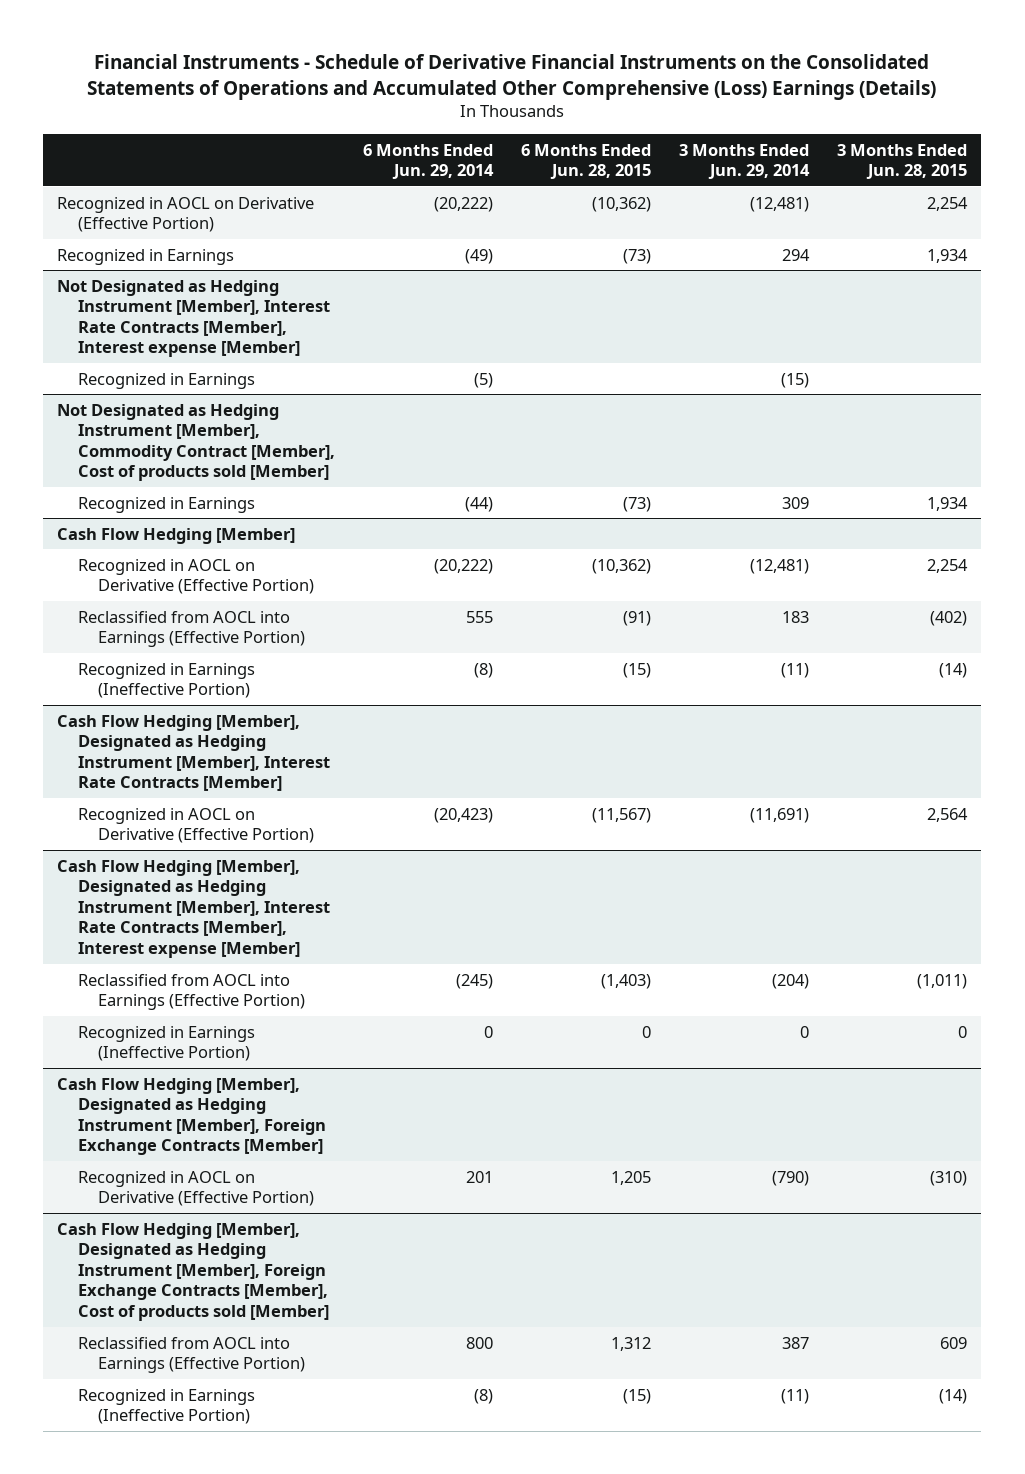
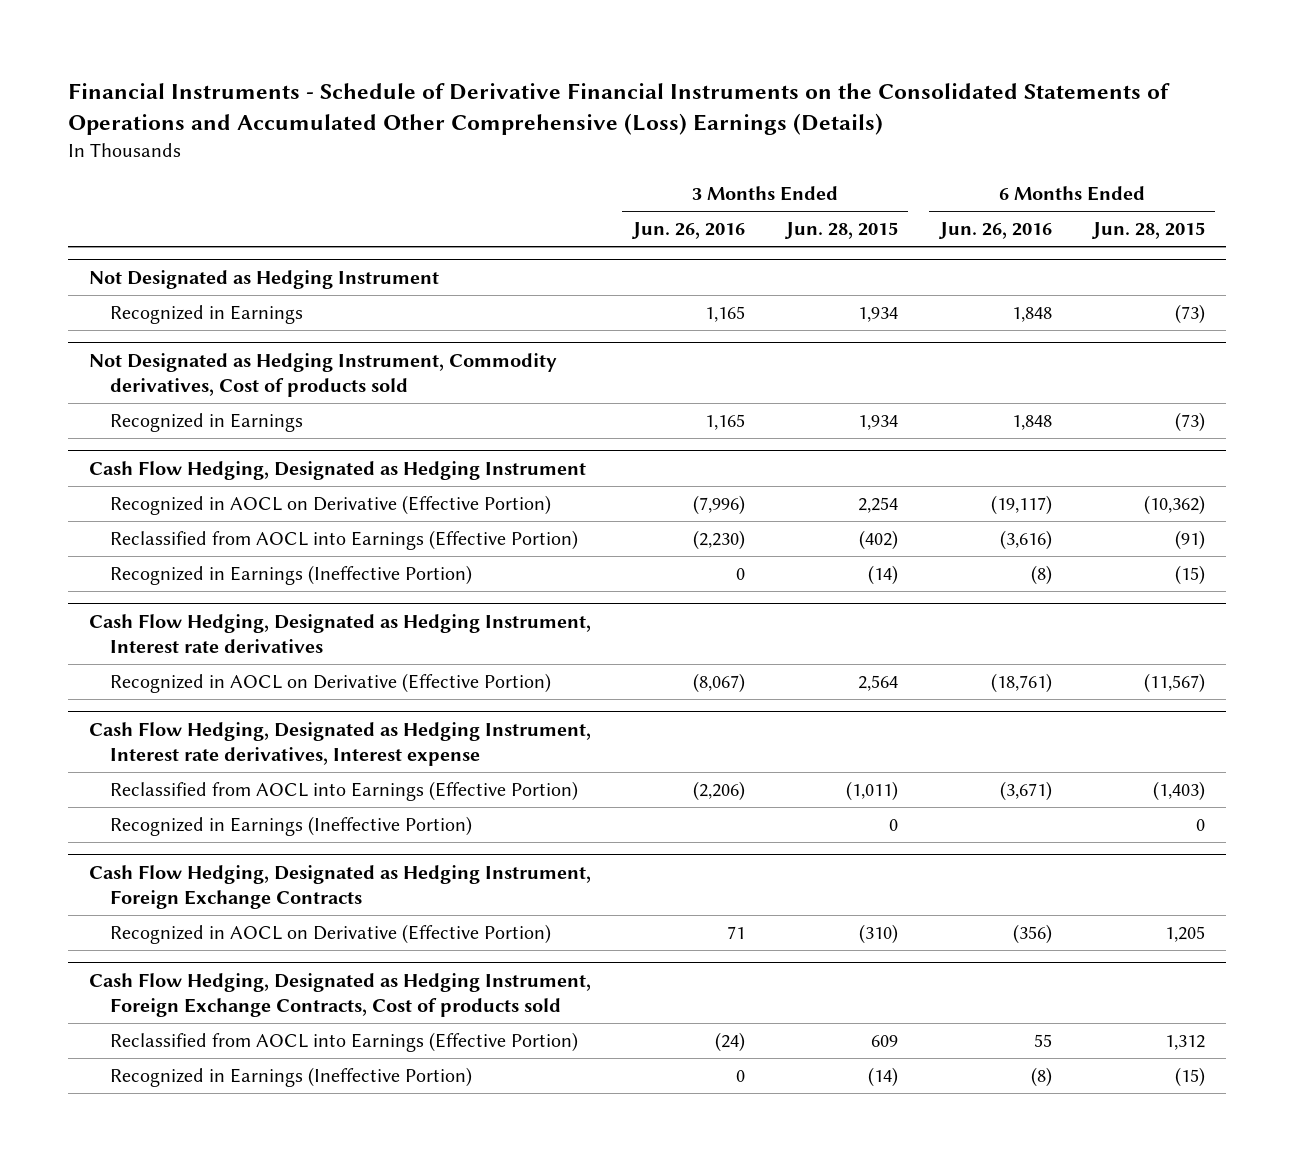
- | 6 Months Ended Jun. 29, 2014 | 6 Months Ended Jun. 28, 2015 | 3 Months Ended Jun. 29, 2014 | 3 Months Ended Jun. 28, 2015
+ | 3 Months Ended Jun. 26, 2016 | 3 Months Ended Jun. 28, 2015 | 6 Months Ended Jun. 26, 2016 | 6 Months Ended Jun. 28, 2015
- Recognized in AOCL on Derivative (Effective Portion) | (20,222) | (10,362) | (12,481) | 2,254
+ Not Designated as Hedging Instrument
- Not Designated as Hedging Instrument [Member], Interest Rate Contracts [Member], Interest expense [Member]
- Recognized in Earnings | (5) | | (15) |
- Not Designated as Hedging Instrument [Member], Commodity Contract [Member], Cost of products sold [Member]
+ Not Designated as Hedging Instrument, Commodity derivatives, Cost of products sold
- Cash Flow Hedging [Member]
+ Cash Flow Hedging, Designated as Hedging Instrument
- Cash Flow Hedging [Member], Designated as Hedging Instrument [Member], Interest Rate Contracts [Member]
+ Cash Flow Hedging, Designated as Hedging Instrument, Interest rate derivatives
- Cash Flow Hedging [Member], Designated as Hedging Instrument [Member], Interest Rate Contracts [Member], Interest expense [Member]
+ Cash Flow Hedging, Designated as Hedging Instrument, Interest rate derivatives, Interest expense
- Cash Flow Hedging [Member], Designated as Hedging Instrument [Member], Foreign Exchange Contracts [Member]
+ Cash Flow Hedging, Designated as Hedging Instrument, Foreign Exchange Contracts
- Cash Flow Hedging [Member], Designated as Hedging Instrument [Member], Foreign Exchange Contracts [Member], Cost of products sold [Member]
+ Cash Flow Hedging, Designated as Hedging Instrument, Foreign Exchange Contracts, Cost of products sold

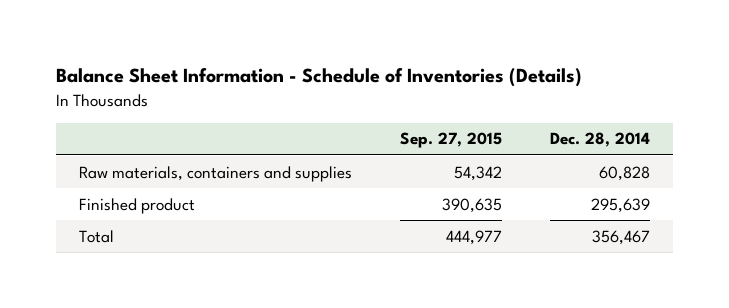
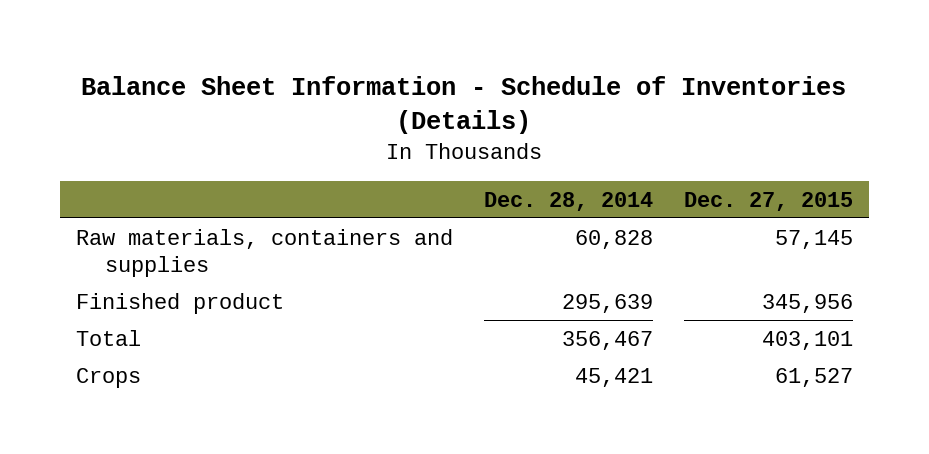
- | Sep. 27, 2015 | Dec. 28, 2014
+ | Dec. 28, 2014 | Dec. 27, 2015
+ Crops | 45,421 | 61,527

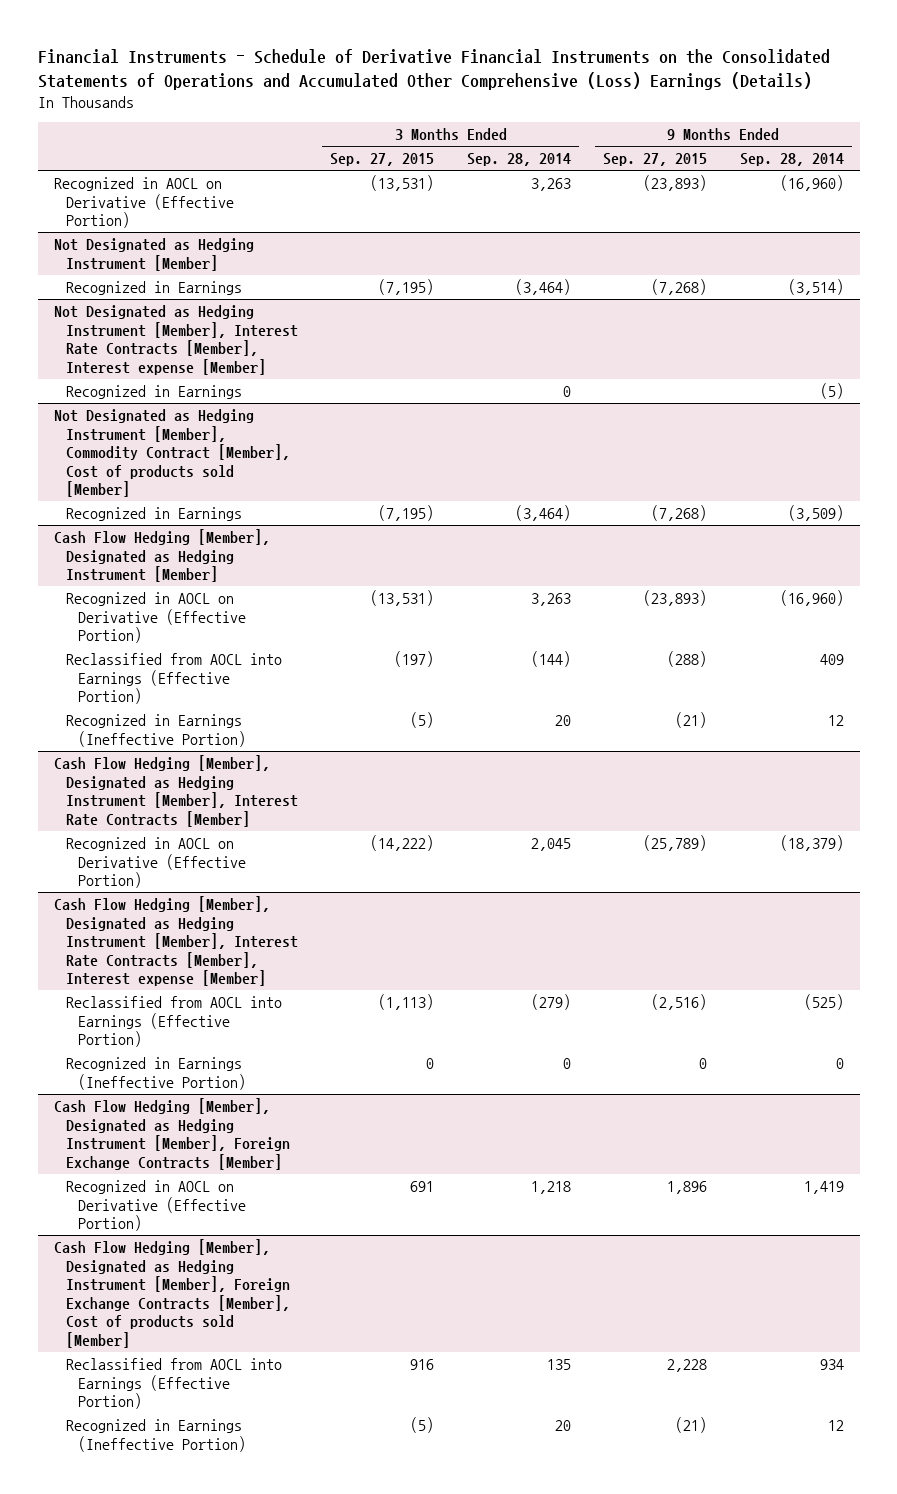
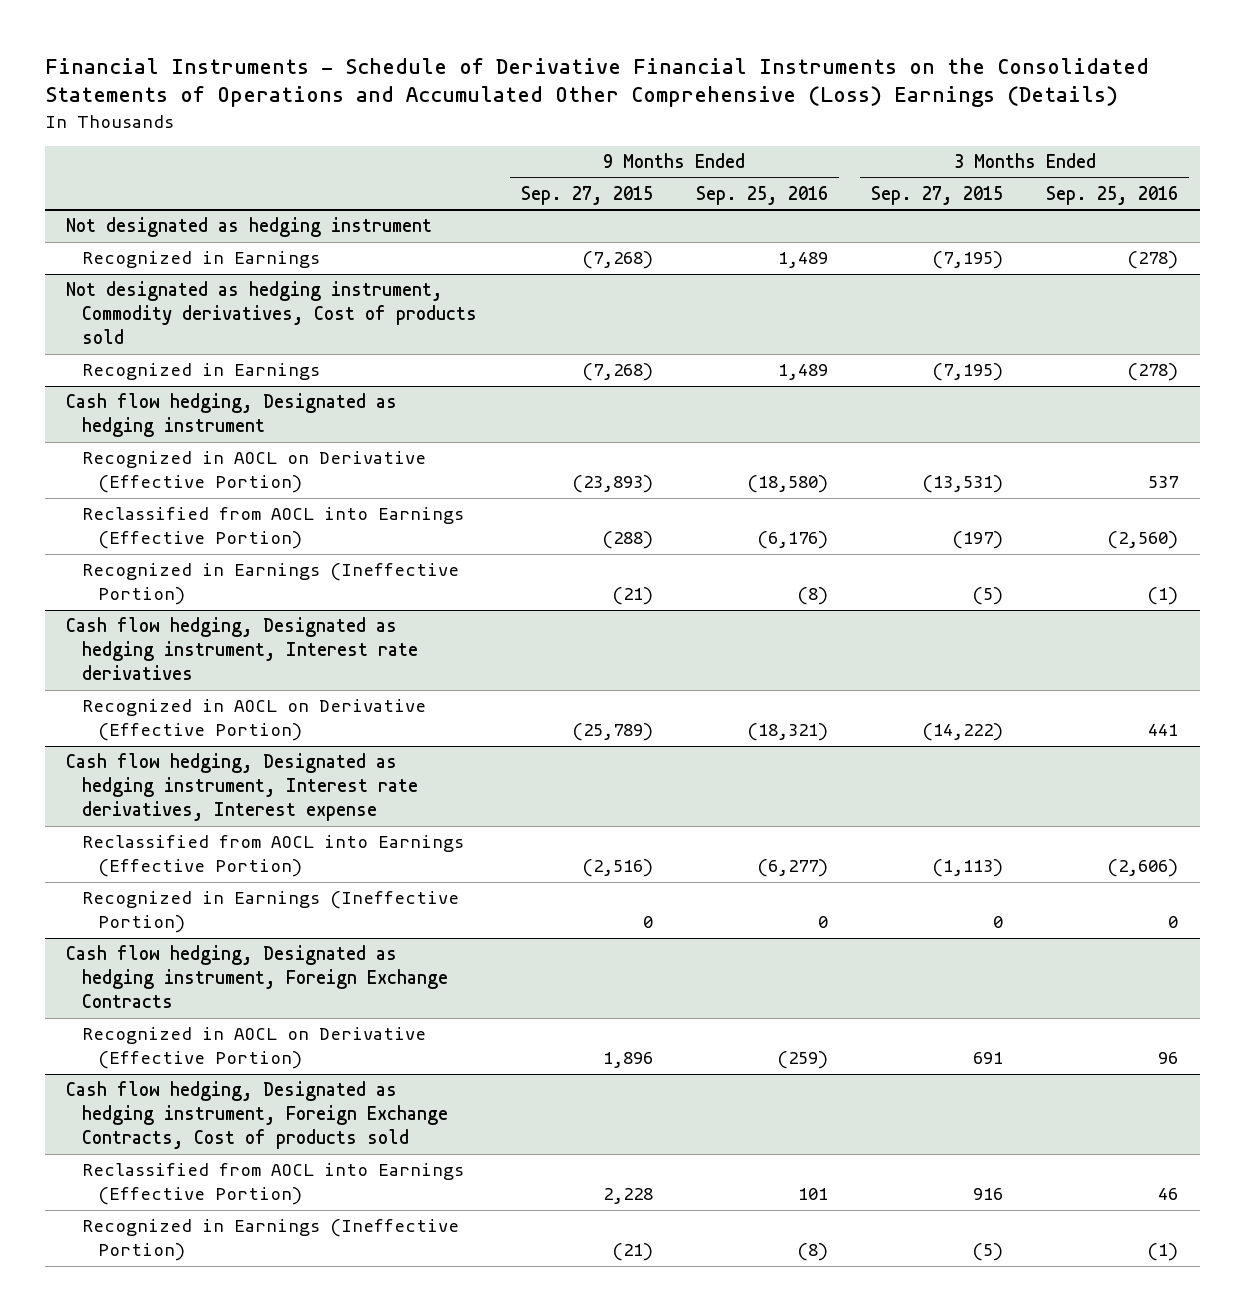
- | 3 Months Ended Sep. 27, 2015 | 3 Months Ended Sep. 28, 2014 | 9 Months Ended Sep. 27, 2015 | 9 Months Ended Sep. 28, 2014
+ | 9 Months Ended Sep. 27, 2015 | 9 Months Ended Sep. 25, 2016 | 3 Months Ended Sep. 27, 2015 | 3 Months Ended Sep. 25, 2016
- Recognized in AOCL on Derivative (Effective Portion) | (13,531) | 3,263 | (23,893) | (16,960)
- Not Designated as Hedging Instrument [Member]
+ Not designated as hedging instrument
- Not Designated as Hedging Instrument [Member], Interest Rate Contracts [Member], Interest expense [Member]
- Recognized in Earnings | | 0 | | (5)
- Not Designated as Hedging Instrument [Member], Commodity Contract [Member], Cost of products sold [Member]
+ Not designated as hedging instrument, Commodity derivatives, Cost of products sold
- Cash Flow Hedging [Member], Designated as Hedging Instrument [Member]
+ Cash flow hedging, Designated as hedging instrument
- Cash Flow Hedging [Member], Designated as Hedging Instrument [Member], Interest Rate Contracts [Member]
+ Cash flow hedging, Designated as hedging instrument, Interest rate derivatives
- Cash Flow Hedging [Member], Designated as Hedging Instrument [Member], Interest Rate Contracts [Member], Interest expense [Member]
+ Cash flow hedging, Designated as hedging instrument, Interest rate derivatives, Interest expense
- Cash Flow Hedging [Member], Designated as Hedging Instrument [Member], Foreign Exchange Contracts [Member]
+ Cash flow hedging, Designated as hedging instrument, Foreign Exchange Contracts
- Cash Flow Hedging [Member], Designated as Hedging Instrument [Member], Foreign Exchange Contracts [Member], Cost of products sold [Member]
+ Cash flow hedging, Designated as hedging instrument, Foreign Exchange Contracts, Cost of products sold

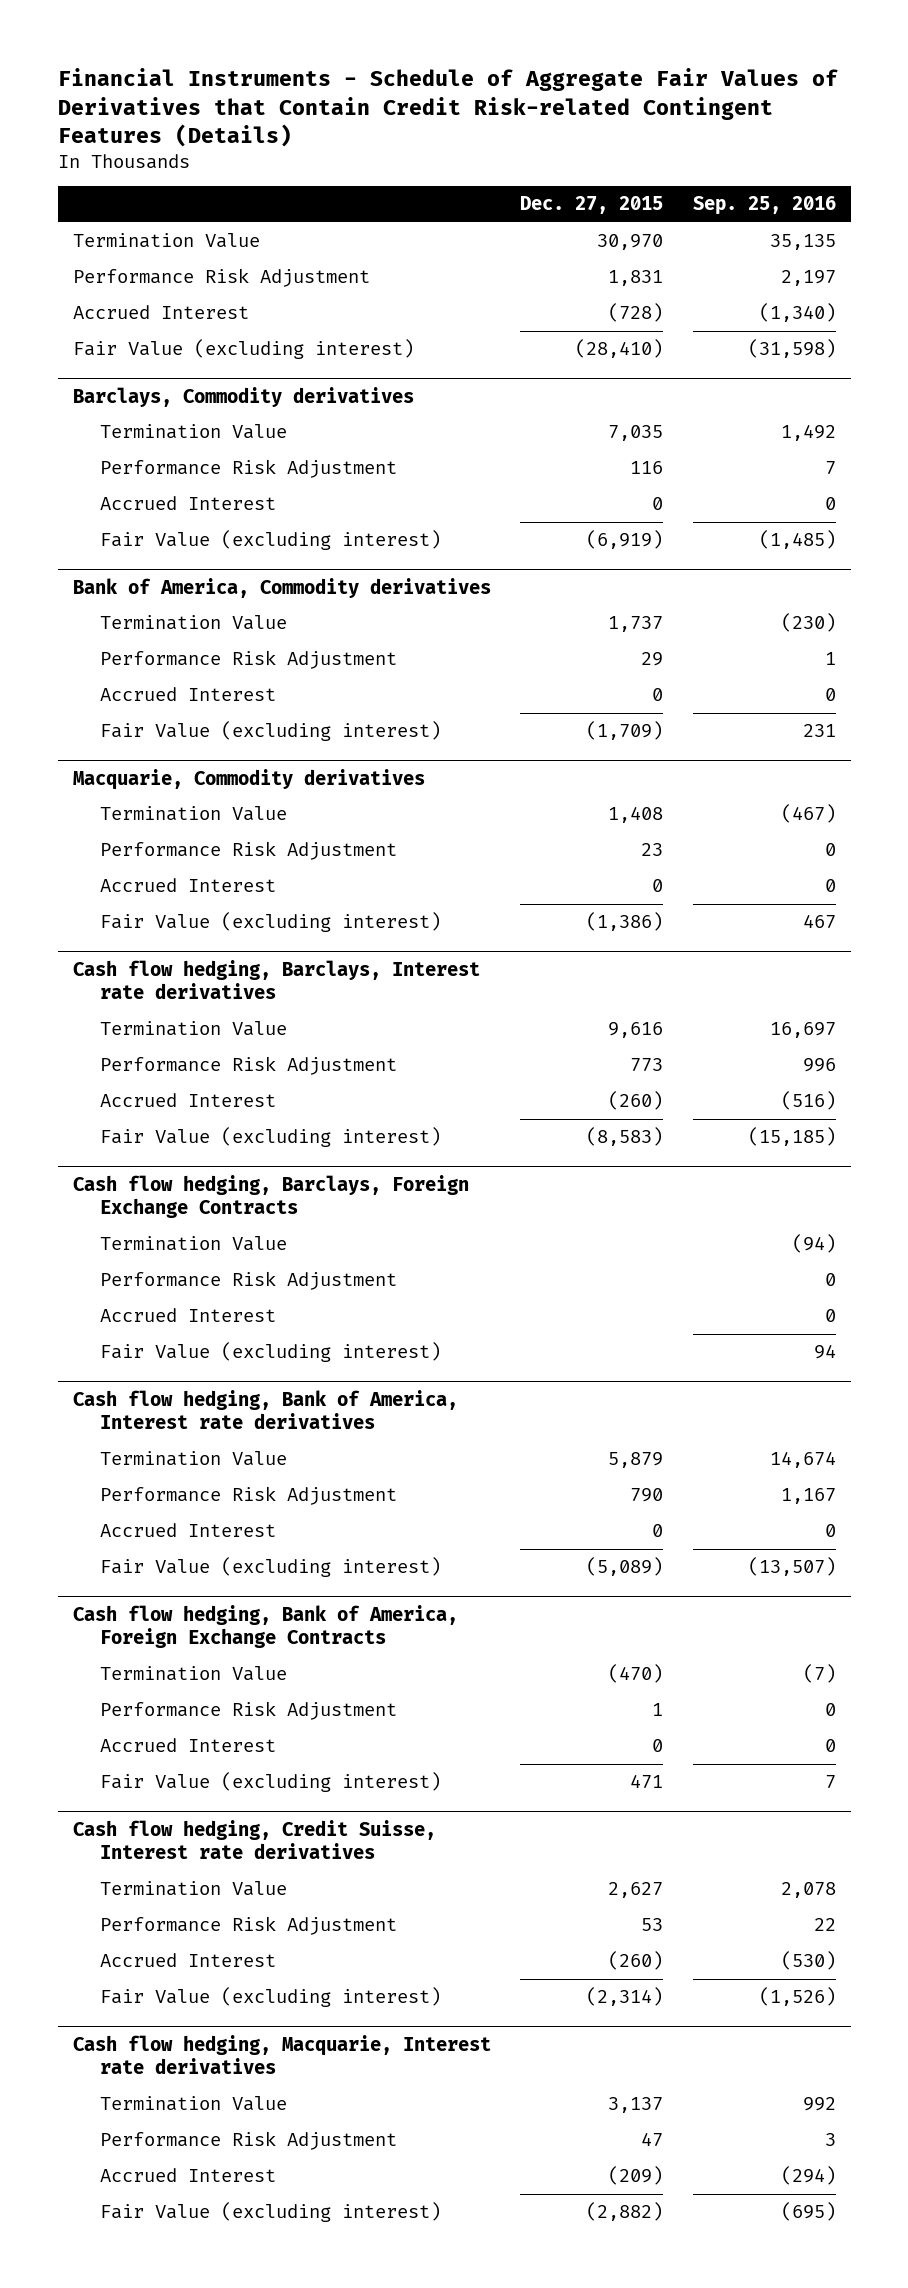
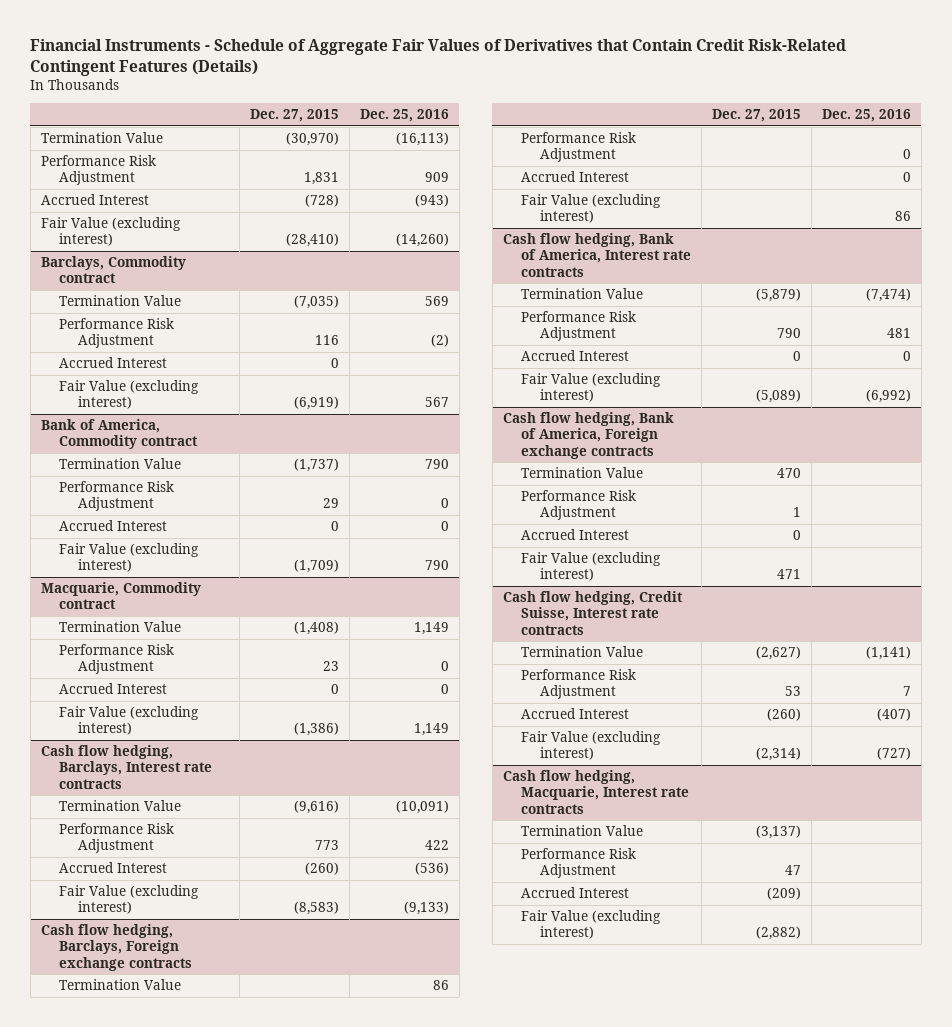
- Financial Instruments - Schedule of Aggregate Fair Values of Derivatives that Contain Credit Risk-related Contingent Features (Details)
+ Financial Instruments - Schedule of Aggregate Fair Values of Derivatives that Contain Credit Risk-Related Contingent Features (Details)
- | Dec. 27, 2015 | Sep. 25, 2016
+ | Dec. 27, 2015 | Dec. 25, 2016
- Termination Value | 30,970 | 35,135
+ Termination Value | (30,970) | (16,113)
- Barclays, Commodity derivatives
- Termination Value | 7,035 | 1,492
+ Barclays, Commodity contract
+ Termination Value | (7,035) | 569
- Bank of America, Commodity derivatives
- Termination Value | 1,737 | (230)
+ Bank of America, Commodity contract
+ Termination Value | (1,737) | 790
- Macquarie, Commodity derivatives
- Termination Value | 1,408 | (467)
+ Macquarie, Commodity contract
+ Termination Value | (1,408) | 1,149
- Cash flow hedging, Barclays, Interest rate derivatives
- Termination Value | 9,616 | 16,697
+ Cash flow hedging, Barclays, Interest rate contracts
+ Termination Value | (9,616) | (10,091)
- Cash flow hedging, Barclays, Foreign Exchange Contracts
+ Cash flow hedging, Barclays, Foreign exchange contracts
- Cash flow hedging, Bank of America, Interest rate derivatives
- Termination Value | 5,879 | 14,674
+ Cash flow hedging, Bank of America, Interest rate contracts
+ Termination Value | (5,879) | (7,474)
- Cash flow hedging, Bank of America, Foreign Exchange Contracts
- Termination Value | (470) | (7)
+ Cash flow hedging, Bank of America, Foreign exchange contracts
+ Termination Value | 470 |
- Cash flow hedging, Credit Suisse, Interest rate derivatives
- Termination Value | 2,627 | 2,078
+ Cash flow hedging, Credit Suisse, Interest rate contracts
+ Termination Value | (2,627) | (1,141)
- Cash flow hedging, Macquarie, Interest rate derivatives
- Termination Value | 3,137 | 992
+ Cash flow hedging, Macquarie, Interest rate contracts
+ Termination Value | (3,137) |

